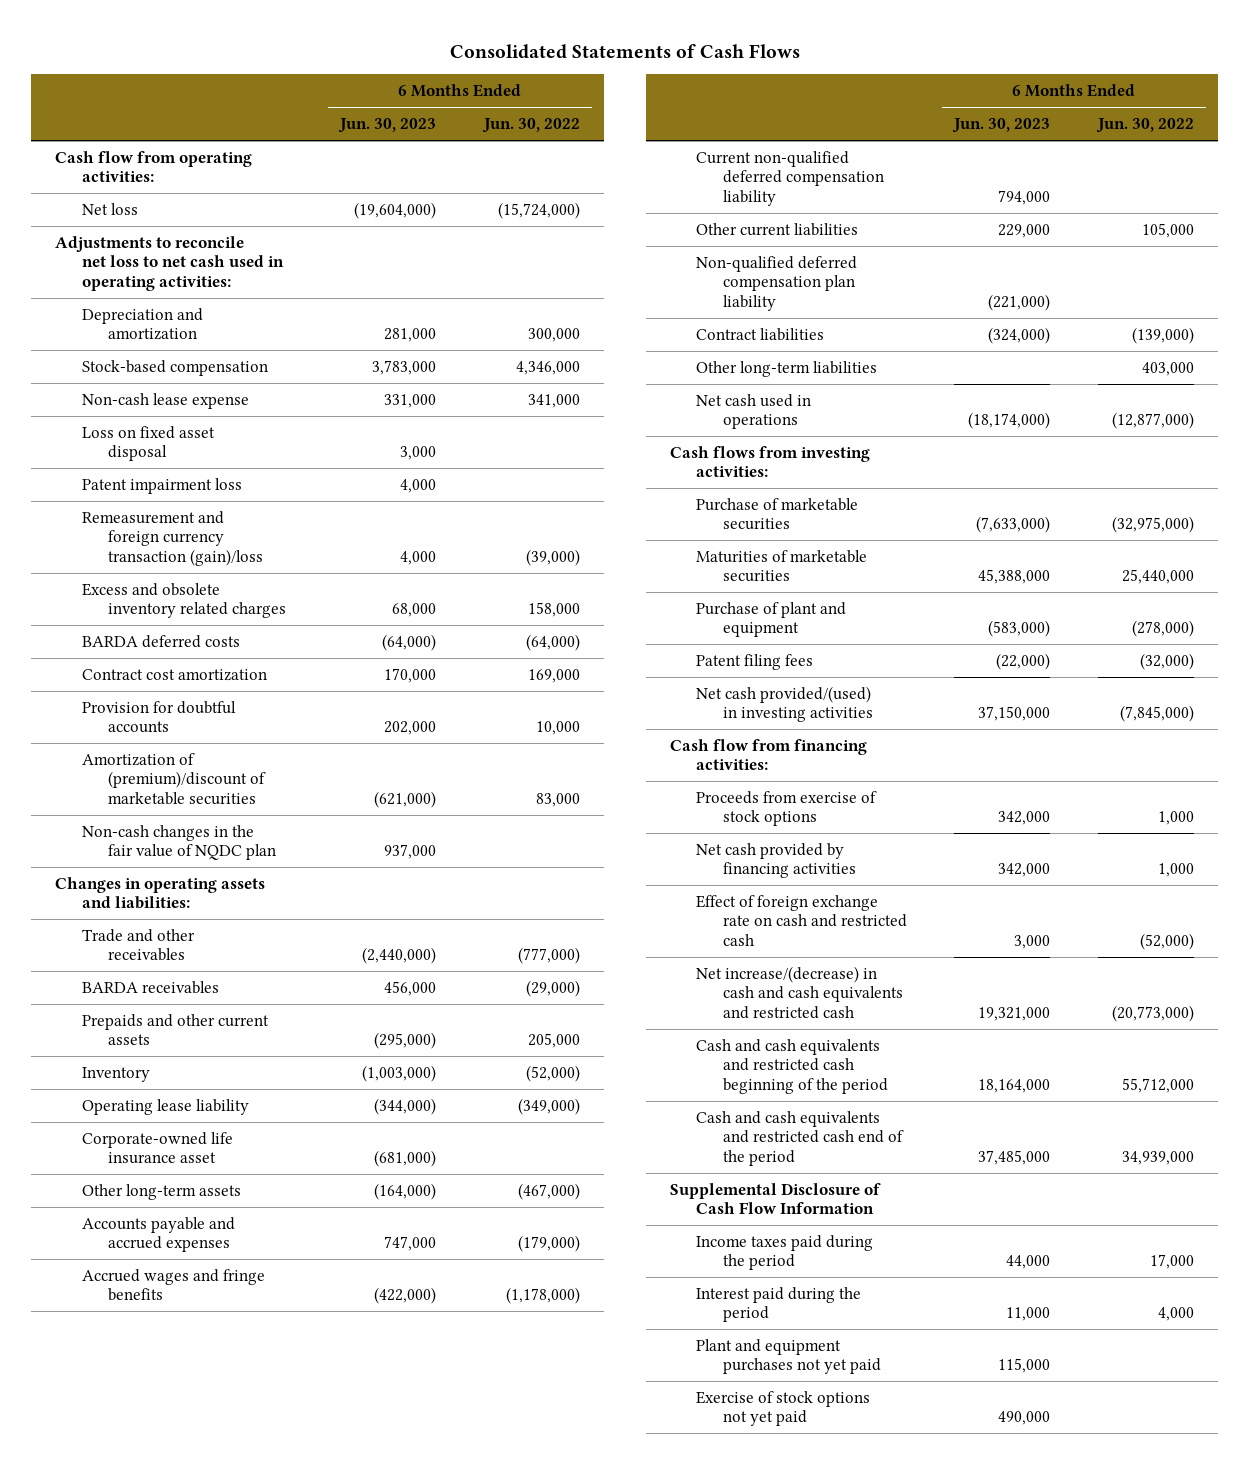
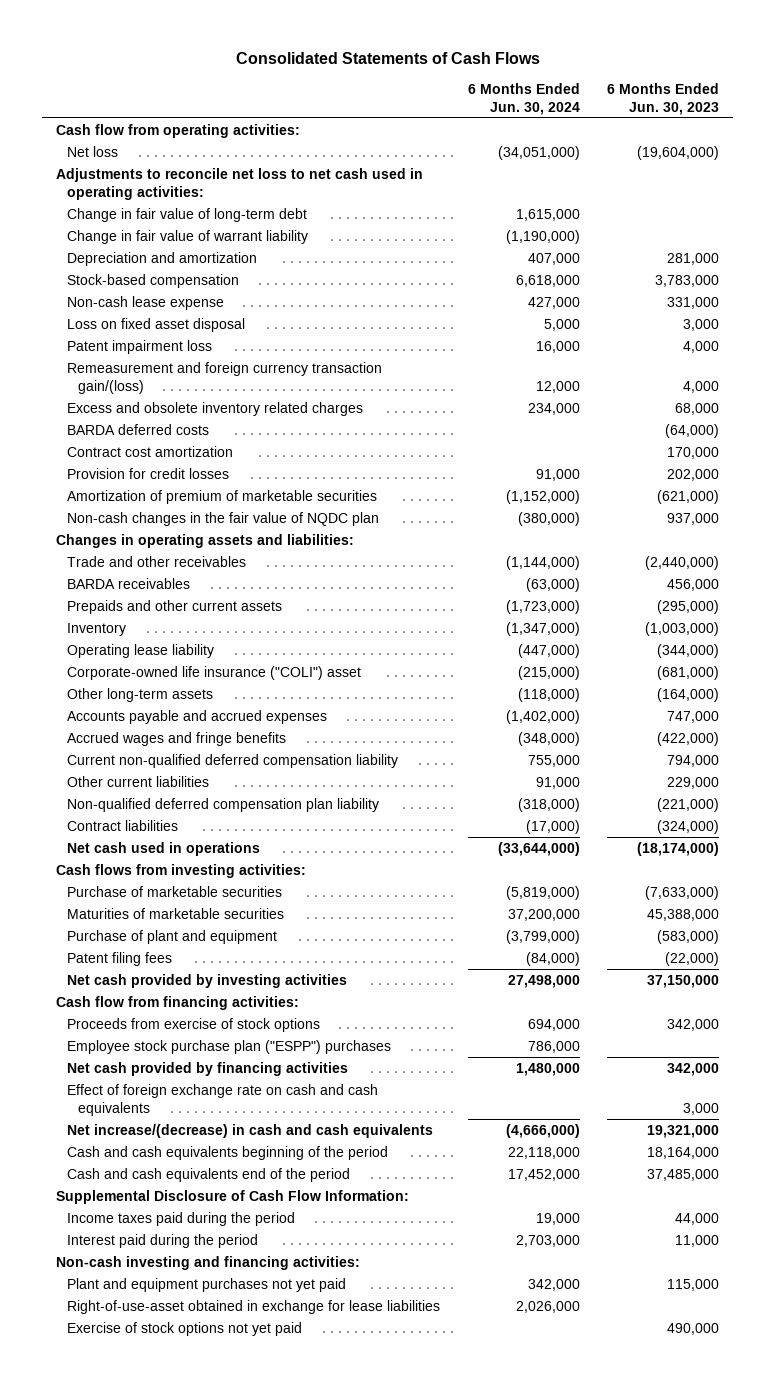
- | 6 Months Ended Jun. 30, 2023 | 6 Months Ended Jun. 30, 2022
+ | 6 Months Ended Jun. 30, 2024 | 6 Months Ended Jun. 30, 2023
+ Change in fair value of long-term debt | 1,615,000 |
+ Change in fair value of warrant liability | (1,190,000) |
- Remeasurement and foreign currency transaction (gain)/loss | 4,000 | (39,000)
+ Remeasurement and foreign currency transaction gain/(loss) | 12,000 | 4,000
- Provision for doubtful accounts | 202,000 | 10,000
- Amortization of (premium)/discount of marketable securities | (621,000) | 83,000
+ Provision for credit losses | 91,000 | 202,000
+ Amortization of premium of marketable securities | (1,152,000) | (621,000)
- Corporate-owned life insurance asset | (681,000) |
+ Corporate-owned life insurance ("COLI") asset | (215,000) | (681,000)
- Other long-term liabilities | | 403,000
- Net cash provided/(used) in investing activities | 37,150,000 | (7,845,000)
+ Net cash provided by investing activities | 27,498,000 | 37,150,000
+ Employee stock purchase plan ("ESPP") purchases | 786,000 |
- Effect of foreign exchange rate on cash and restricted cash | 3,000 | (52,000)
- Net increase/(decrease) in cash and cash equivalents and restricted cash | 19,321,000 | (20,773,000)
- Cash and cash equivalents and restricted cash beginning of the period | 18,164,000 | 55,712,000
- Cash and cash equivalents and restricted cash end of the period | 37,485,000 | 34,939,000
- Supplemental Disclosure of Cash Flow Information
+ Effect of foreign exchange rate on cash and cash equivalents | | 3,000
+ Net increase/(decrease) in cash and cash equivalents | (4,666,000) | 19,321,000
+ Cash and cash equivalents beginning of the period | 22,118,000 | 18,164,000
+ Cash and cash equivalents end of the period | 17,452,000 | 37,485,000
+ Supplemental Disclosure of Cash Flow Information:
+ Non-cash investing and financing activities:
+ Right-of-use-asset obtained in exchange for lease liabilities | 2,026,000 |

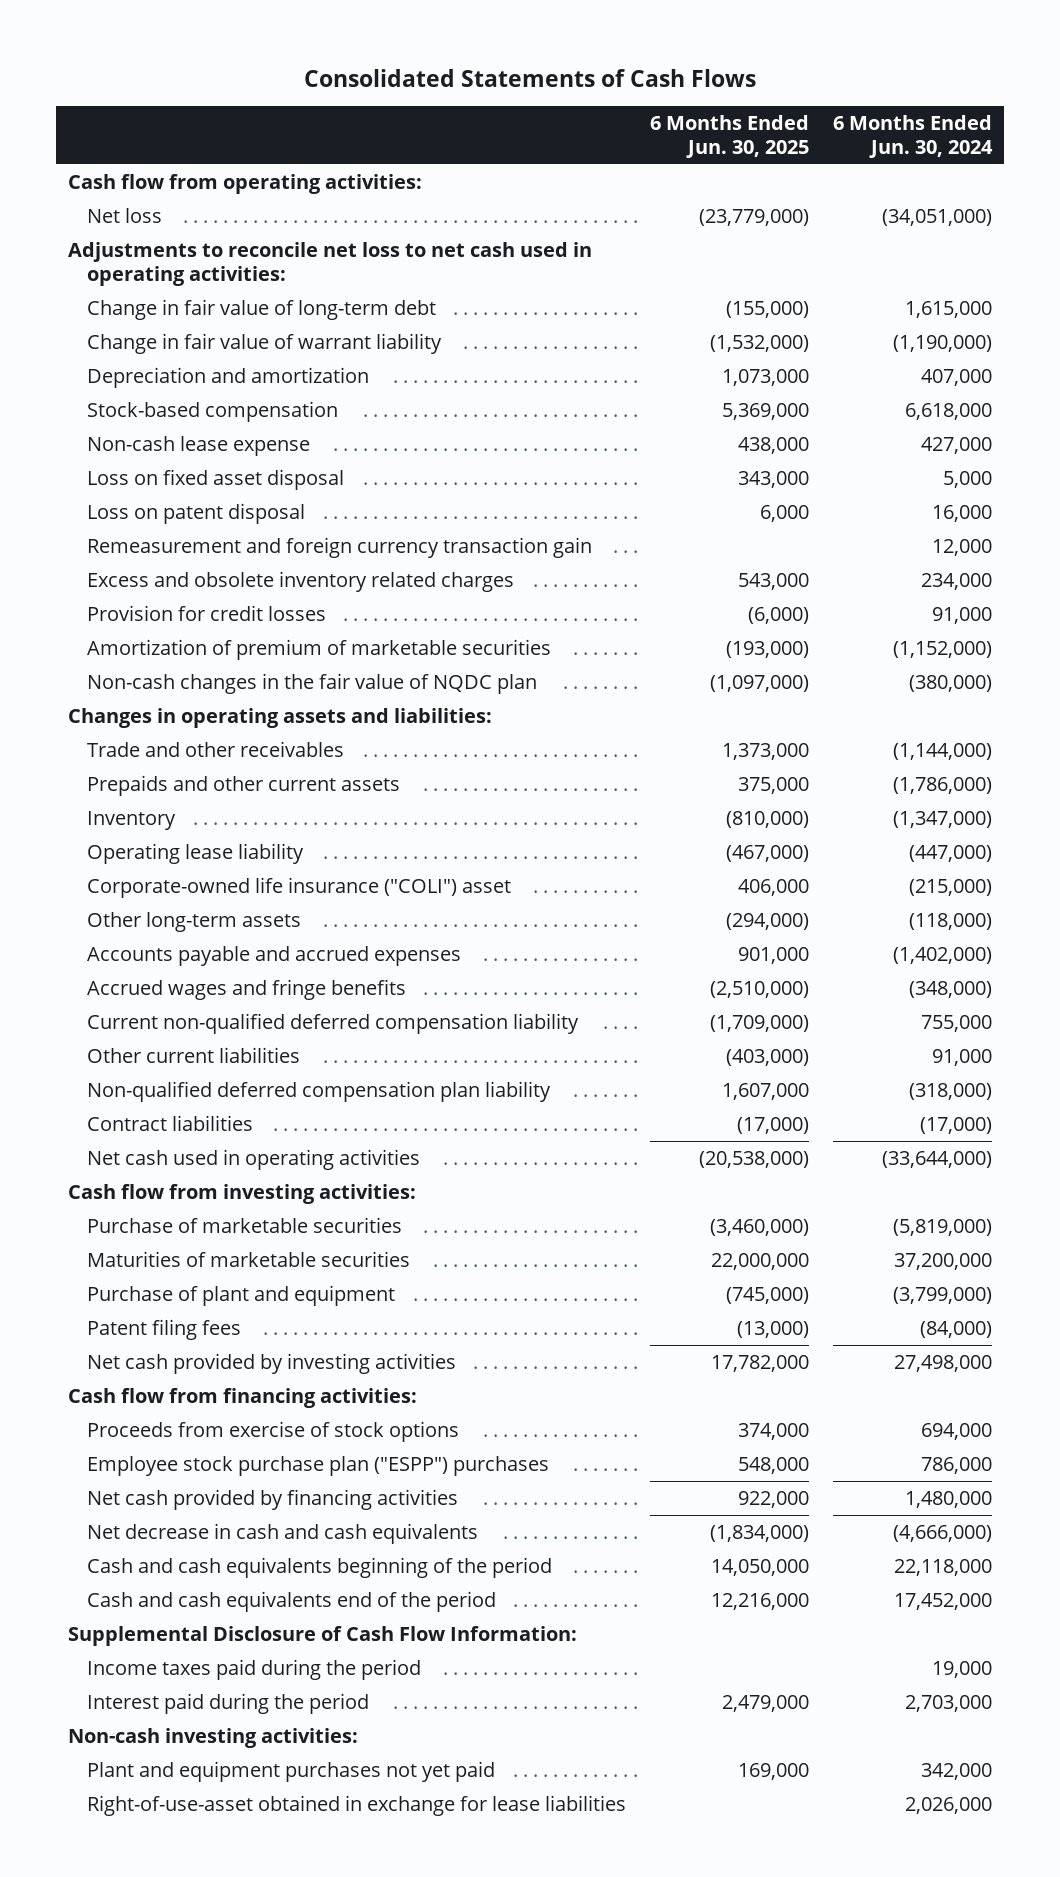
- | 6 Months Ended Jun. 30, 2024 | 6 Months Ended Jun. 30, 2023
+ | 6 Months Ended Jun. 30, 2025 | 6 Months Ended Jun. 30, 2024
- Patent impairment loss | 16,000 | 4,000
- Remeasurement and foreign currency transaction gain/(loss) | 12,000 | 4,000
+ Loss on patent disposal | 6,000 | 16,000
+ Remeasurement and foreign currency transaction gain | | 12,000
- BARDA deferred costs | | (64,000)
- Contract cost amortization | | 170,000
- BARDA receivables | (63,000) | 456,000
- Prepaids and other current assets | (1,723,000) | (295,000)
+ Prepaids and other current assets | 375,000 | (1,786,000)
- Net cash used in operations | (33,644,000) | (18,174,000)
- Cash flows from investing activities:
+ Net cash used in operating activities | (20,538,000) | (33,644,000)
+ Cash flow from investing activities:
- Effect of foreign exchange rate on cash and cash equivalents | | 3,000
- Net increase/(decrease) in cash and cash equivalents | (4,666,000) | 19,321,000
+ Net decrease in cash and cash equivalents | (1,834,000) | (4,666,000)
- Non-cash investing and financing activities:
+ Non-cash investing activities:
- Exercise of stock options not yet paid | | 490,000

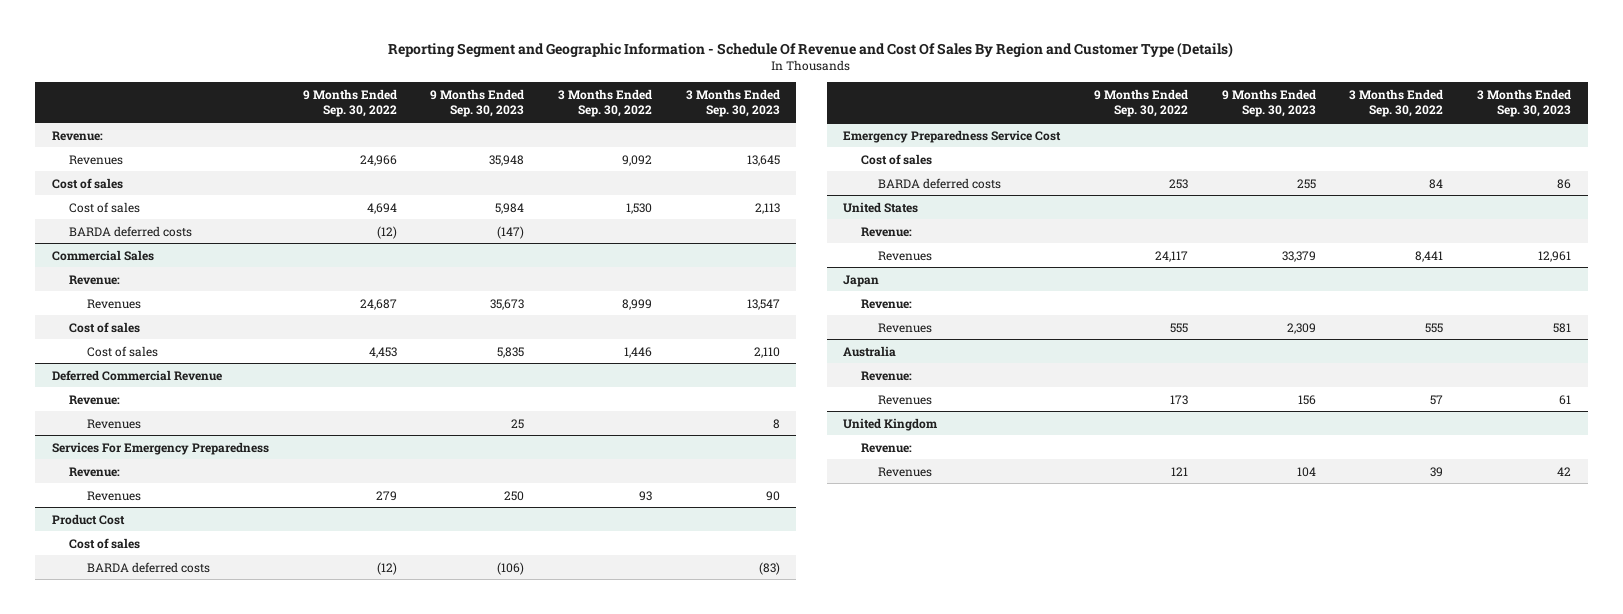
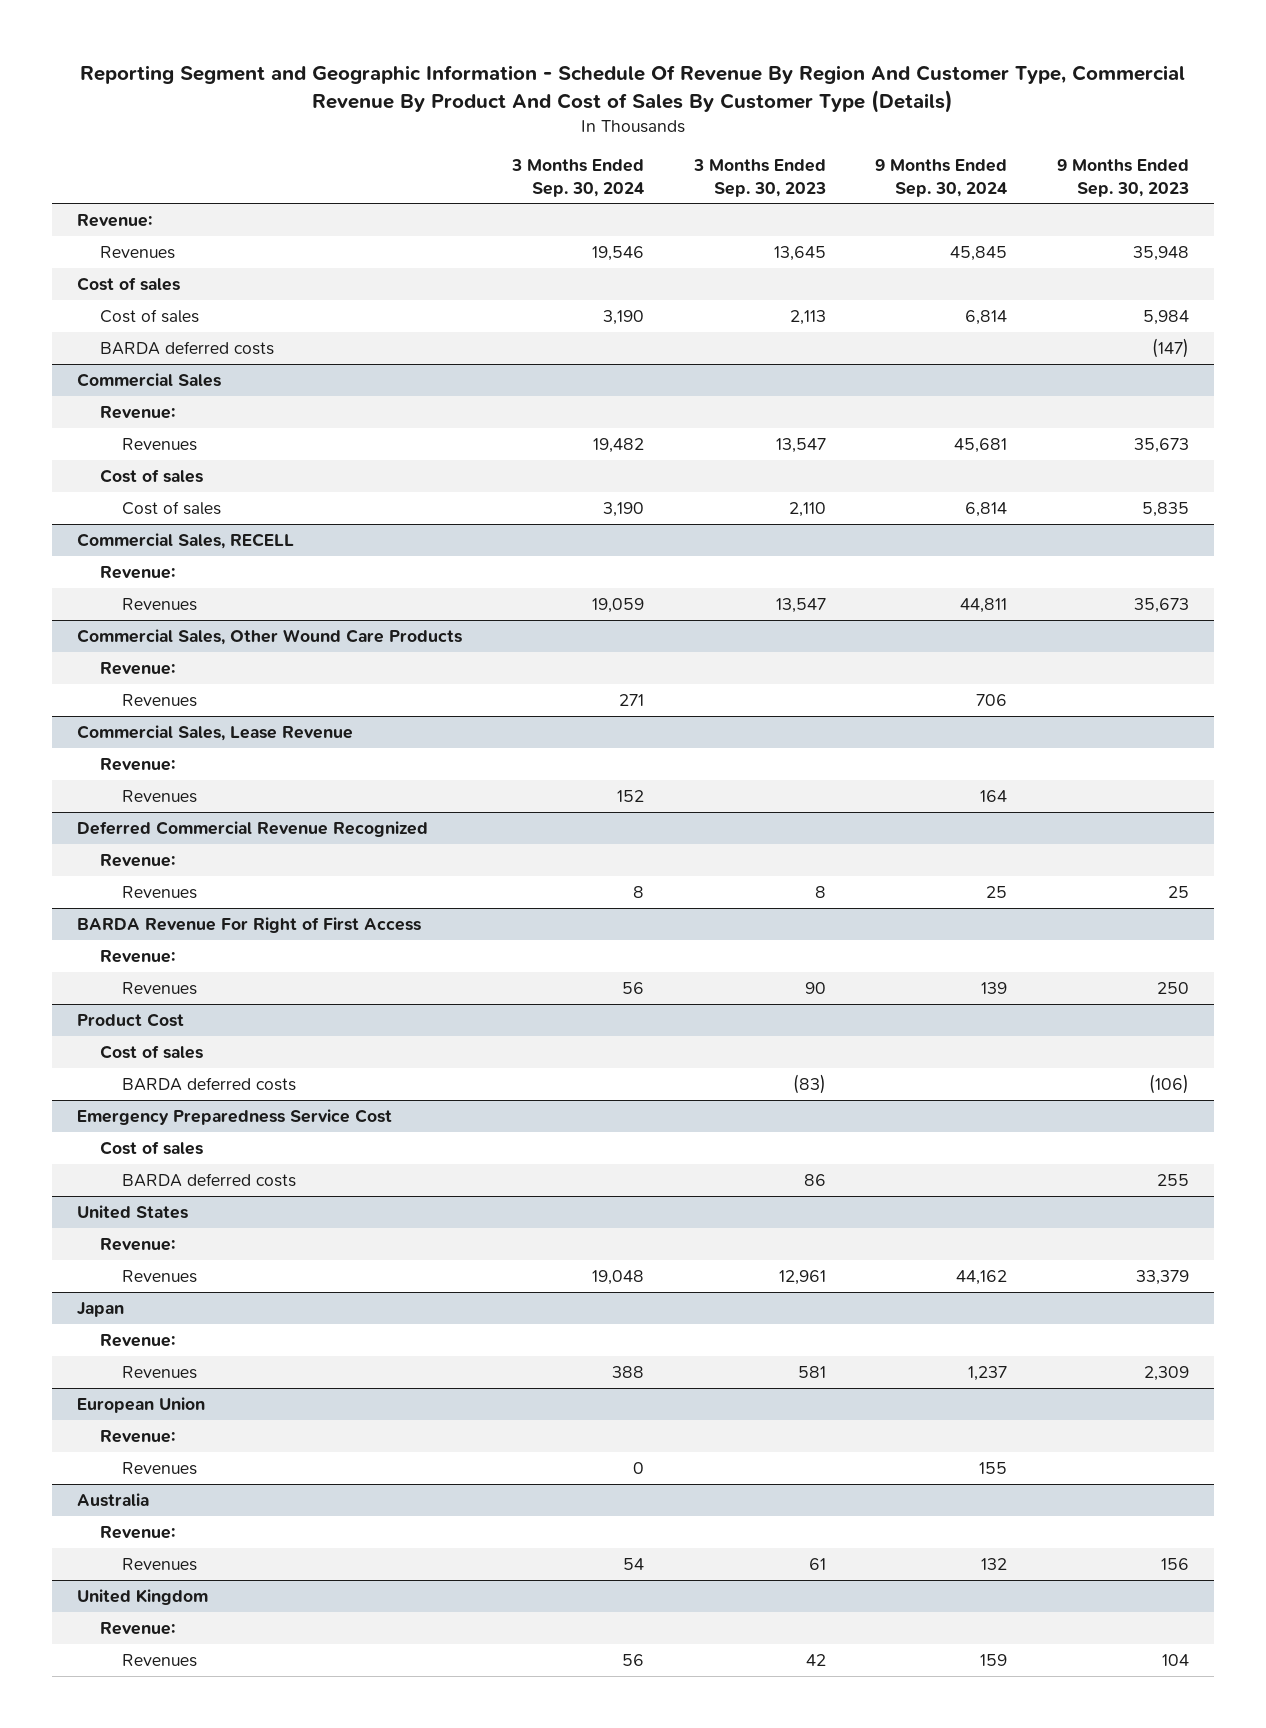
- Reporting Segment and Geographic Information - Schedule Of Revenue and Cost Of Sales By Region and Customer Type (Details)
+ Reporting Segment and Geographic Information - Schedule Of Revenue By Region And Customer Type, Commercial Revenue By Product And Cost of Sales By Customer Type (Details)
- | 9 Months Ended Sep. 30, 2022 | 9 Months Ended Sep. 30, 2023 | 3 Months Ended Sep. 30, 2022 | 3 Months Ended Sep. 30, 2023
+ | 3 Months Ended Sep. 30, 2024 | 3 Months Ended Sep. 30, 2023 | 9 Months Ended Sep. 30, 2024 | 9 Months Ended Sep. 30, 2023
- Deferred Commercial Revenue
+ Commercial Sales, RECELL
+ Revenues | 19,059 | 13,547 | 44,811 | 35,673
+ Commercial Sales, Other Wound Care Products
+ Revenue:
+ Revenues | 271 | | 706 |
+ Commercial Sales, Lease Revenue
+ Revenue:
+ Revenues | 152 | | 164 |
+ Deferred Commercial Revenue Recognized
+ Revenue:
- Services For Emergency Preparedness
+ BARDA Revenue For Right of First Access
+ European Union
+ Revenue:
+ Revenues | 0 | | 155 |

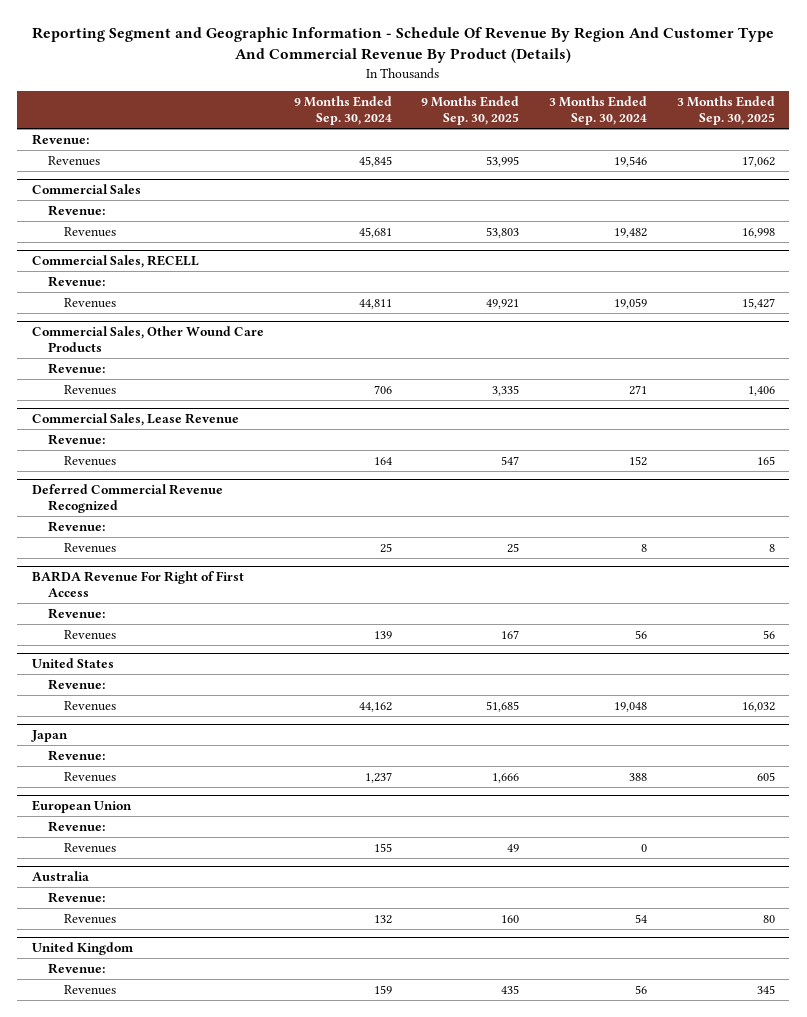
- Reporting Segment and Geographic Information - Schedule Of Revenue By Region And Customer Type, Commercial Revenue By Product And Cost of Sales By Customer Type (Details)
+ Reporting Segment and Geographic Information - Schedule Of Revenue By Region And Customer Type And Commercial Revenue By Product (Details)
- | 3 Months Ended Sep. 30, 2024 | 3 Months Ended Sep. 30, 2023 | 9 Months Ended Sep. 30, 2024 | 9 Months Ended Sep. 30, 2023
+ | 9 Months Ended Sep. 30, 2024 | 9 Months Ended Sep. 30, 2025 | 3 Months Ended Sep. 30, 2024 | 3 Months Ended Sep. 30, 2025
- Cost of sales
- Cost of sales | 3,190 | 2,113 | 6,814 | 5,984
- BARDA deferred costs | | | | (147)
@ Commercial Sales
- Cost of sales
- Cost of sales | 3,190 | 2,110 | 6,814 | 5,835
- Product Cost
- Cost of sales
- BARDA deferred costs | | (83) | | (106)
- Emergency Preparedness Service Cost
- Cost of sales
- BARDA deferred costs | | 86 | | 255

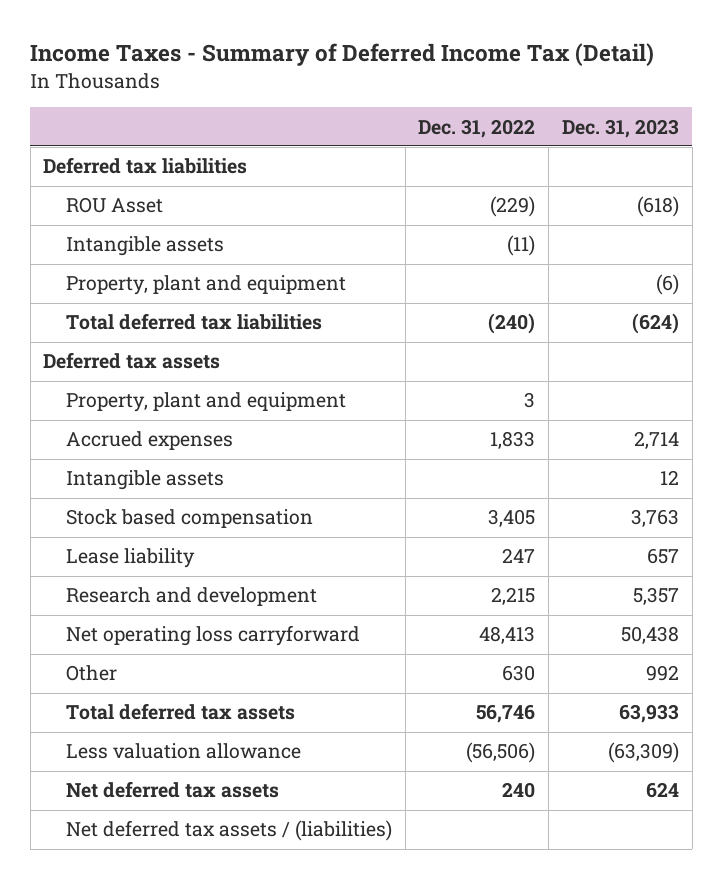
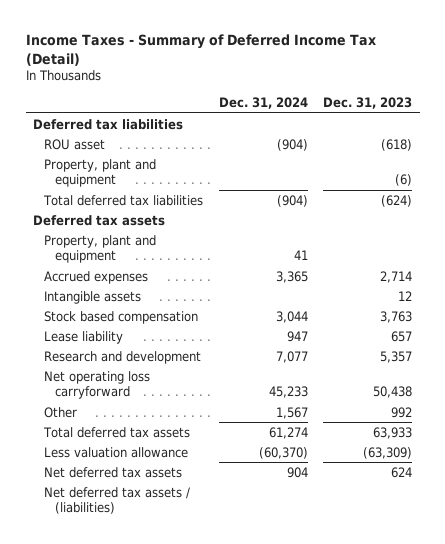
- | Dec. 31, 2022 | Dec. 31, 2023
+ | Dec. 31, 2024 | Dec. 31, 2023
- ROU Asset | (229) | (618)
- Intangible assets | (11) |
+ ROU asset | (904) | (618)

